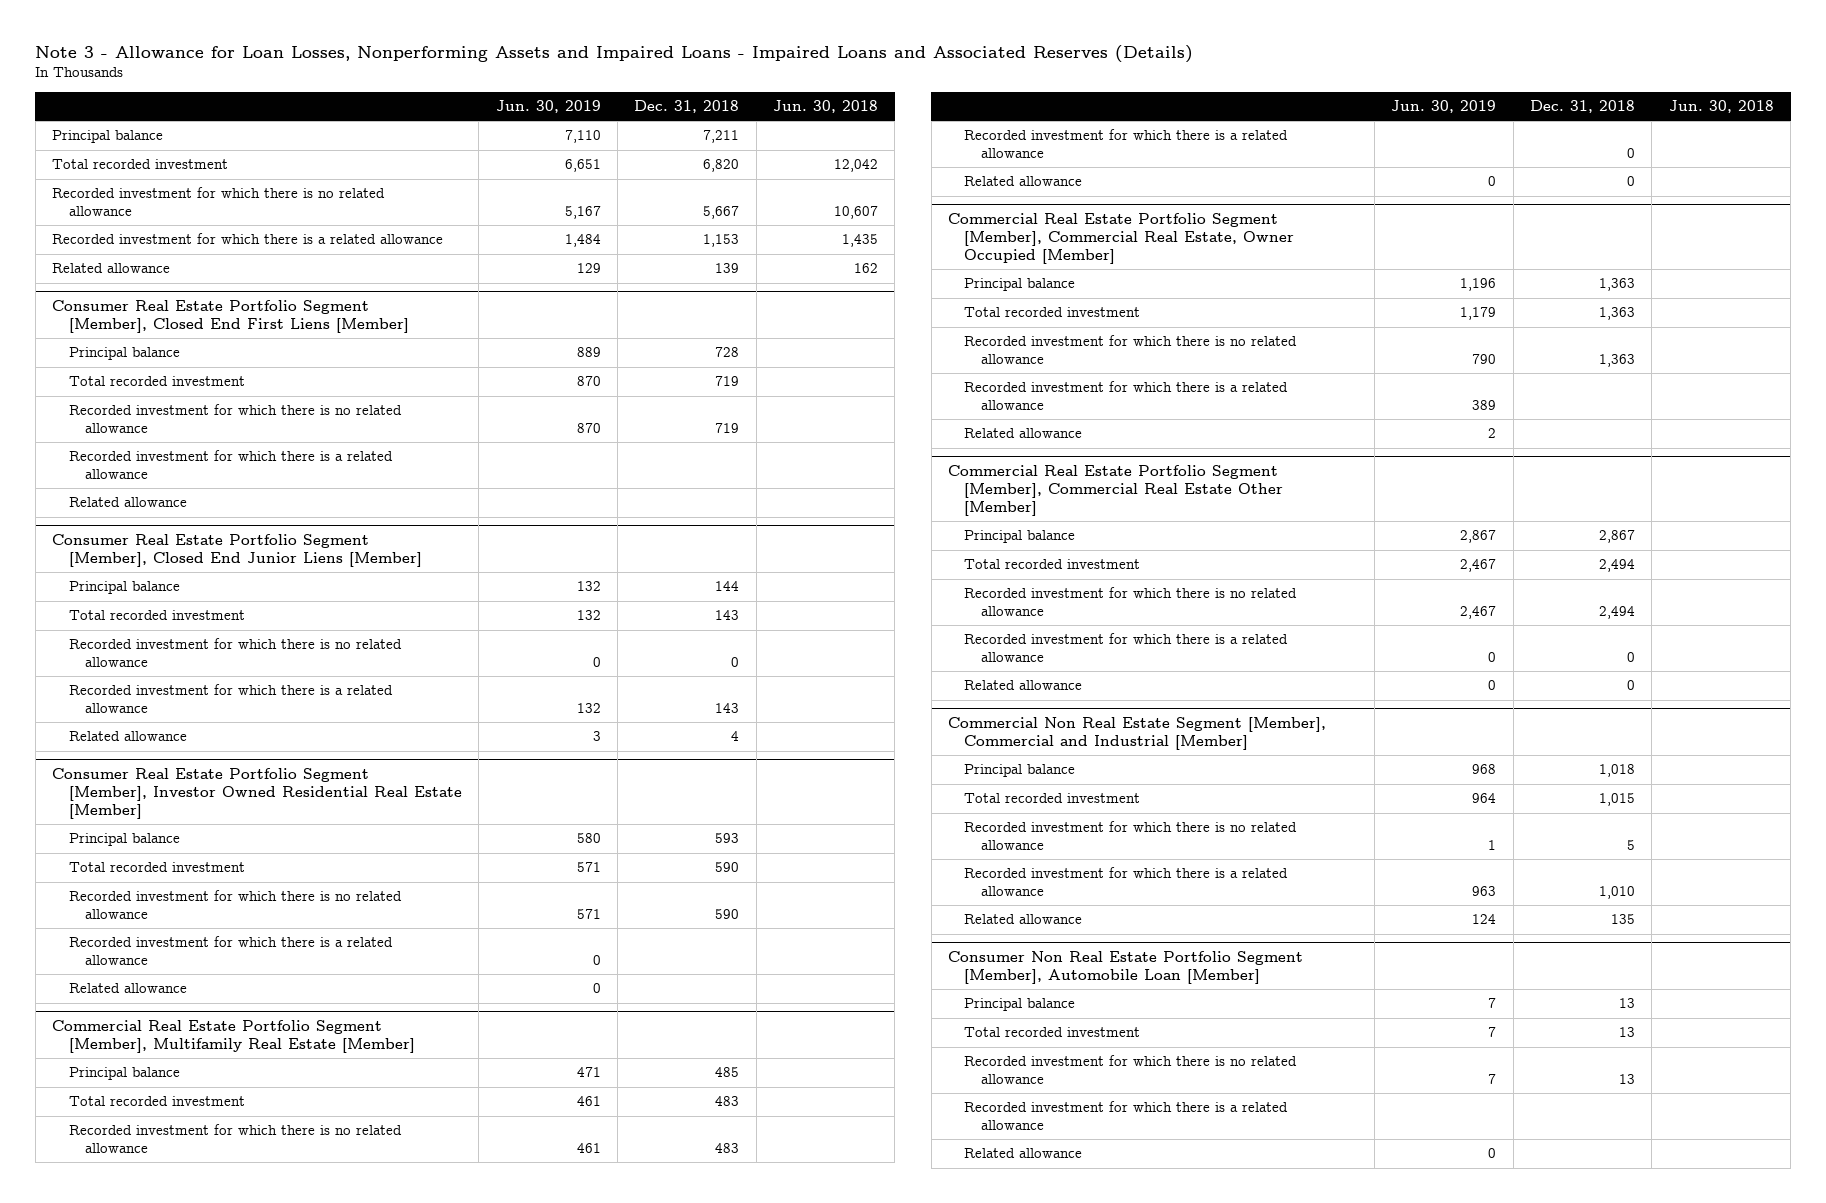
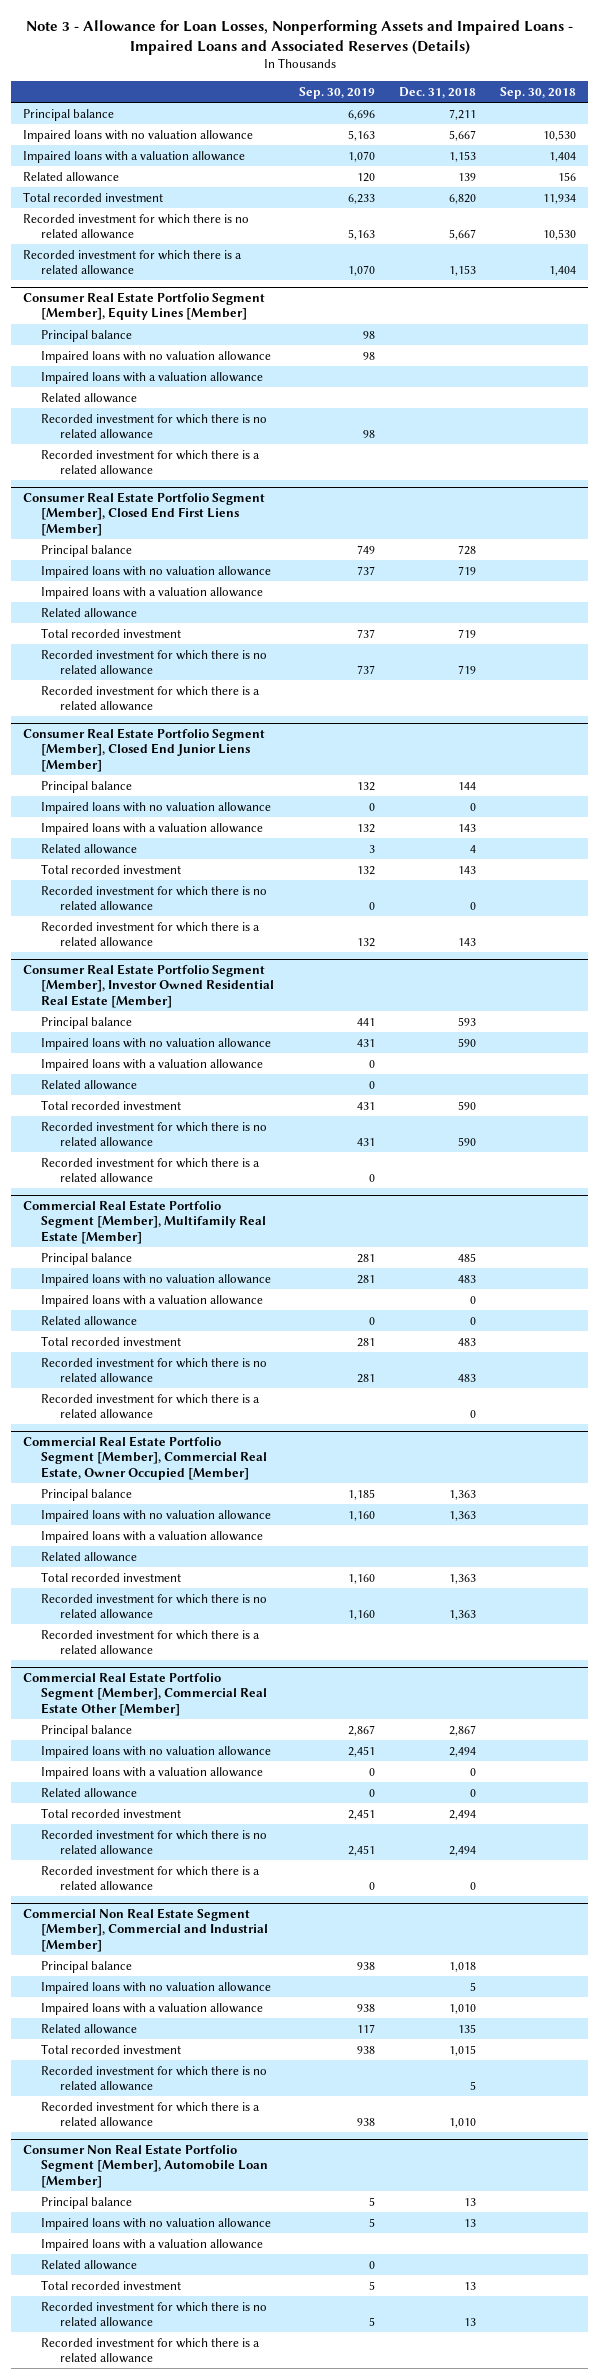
- | Jun. 30, 2019 | Dec. 31, 2018 | Jun. 30, 2018
+ | Sep. 30, 2019 | Dec. 31, 2018 | Sep. 30, 2018
+ Impaired loans with no valuation allowance | 5,163 | 5,667 | 10,530
+ Impaired loans with a valuation allowance | 1,070 | 1,153 | 1,404
moved up: Related allowance | 120 | 139 | 156
+ Consumer Real Estate Portfolio Segment [Member], Equity Lines [Member]
+ Principal balance | 98 | |
+ Impaired loans with no valuation allowance | 98 | |
+ Impaired loans with a valuation allowance
+ Related allowance
+ Recorded investment for which there is no related allowance | 98 | |
+ Recorded investment for which there is a related allowance
@ Consumer Real Estate Portfolio Segment [Member], Closed End First Liens [Member]
+ Impaired loans with no valuation allowance | 737 | 719 |
+ Impaired loans with a valuation allowance
moved up: Related allowance
@ Consumer Real Estate Portfolio Segment [Member], Closed End Junior Liens [Member]
+ Impaired loans with no valuation allowance | 0 | 0 |
+ Impaired loans with a valuation allowance | 132 | 143 |
moved up: Related allowance | 3 | 4 |
@ Consumer Real Estate Portfolio Segment [Member], Investor Owned Residential Real Estate [Member]
+ Impaired loans with no valuation allowance | 431 | 590 |
+ Impaired loans with a valuation allowance | 0 | |
moved up: Related allowance | 0 | |
@ Commercial Real Estate Portfolio Segment [Member], Multifamily Real Estate [Member]
+ Impaired loans with no valuation allowance | 281 | 483 |
+ Impaired loans with a valuation allowance | | 0 |
moved up: Related allowance | 0 | 0 |
@ Commercial Real Estate Portfolio Segment [Member], Commercial Real Estate, Owner Occupied [Member]
+ Impaired loans with no valuation allowance | 1,160 | 1,363 |
+ Impaired loans with a valuation allowance
moved up: Related allowance
@ Commercial Real Estate Portfolio Segment [Member], Commercial Real Estate Other [Member]
+ Impaired loans with no valuation allowance | 2,451 | 2,494 |
+ Impaired loans with a valuation allowance | 0 | 0 |
moved up: Related allowance | 0 | 0 |
@ Commercial Non Real Estate Segment [Member], Commercial and Industrial [Member]
+ Impaired loans with no valuation allowance | | 5 |
+ Impaired loans with a valuation allowance | 938 | 1,010 |
moved up: Related allowance | 117 | 135 |
@ Consumer Non Real Estate Portfolio Segment [Member], Automobile Loan [Member]
+ Impaired loans with no valuation allowance | 5 | 13 |
+ Impaired loans with a valuation allowance
moved up: Related allowance | 0 | |

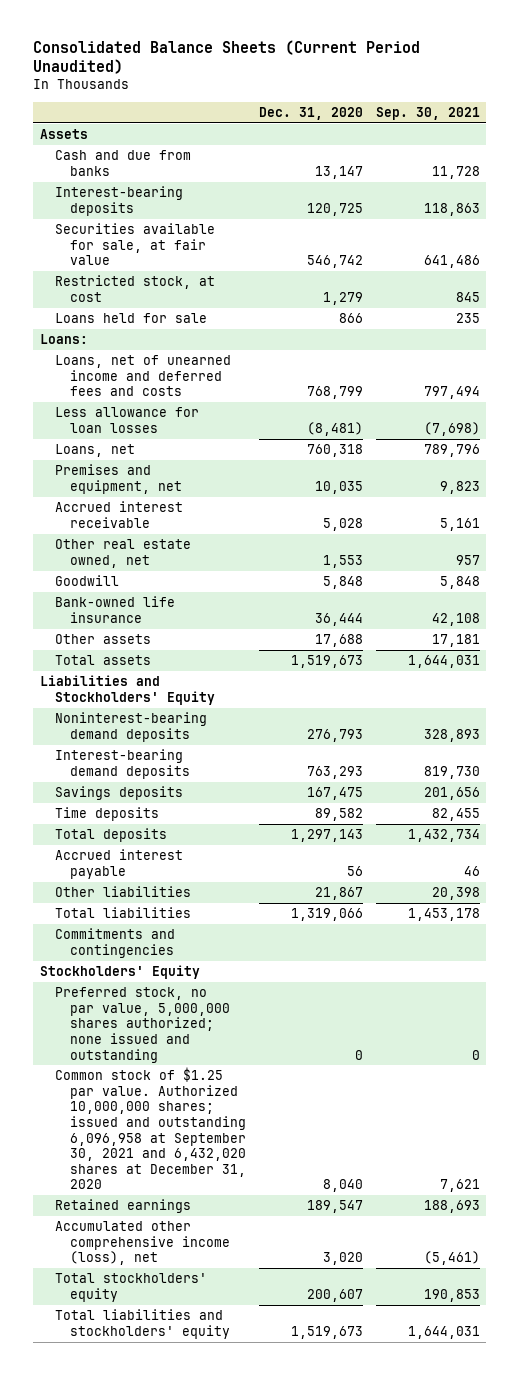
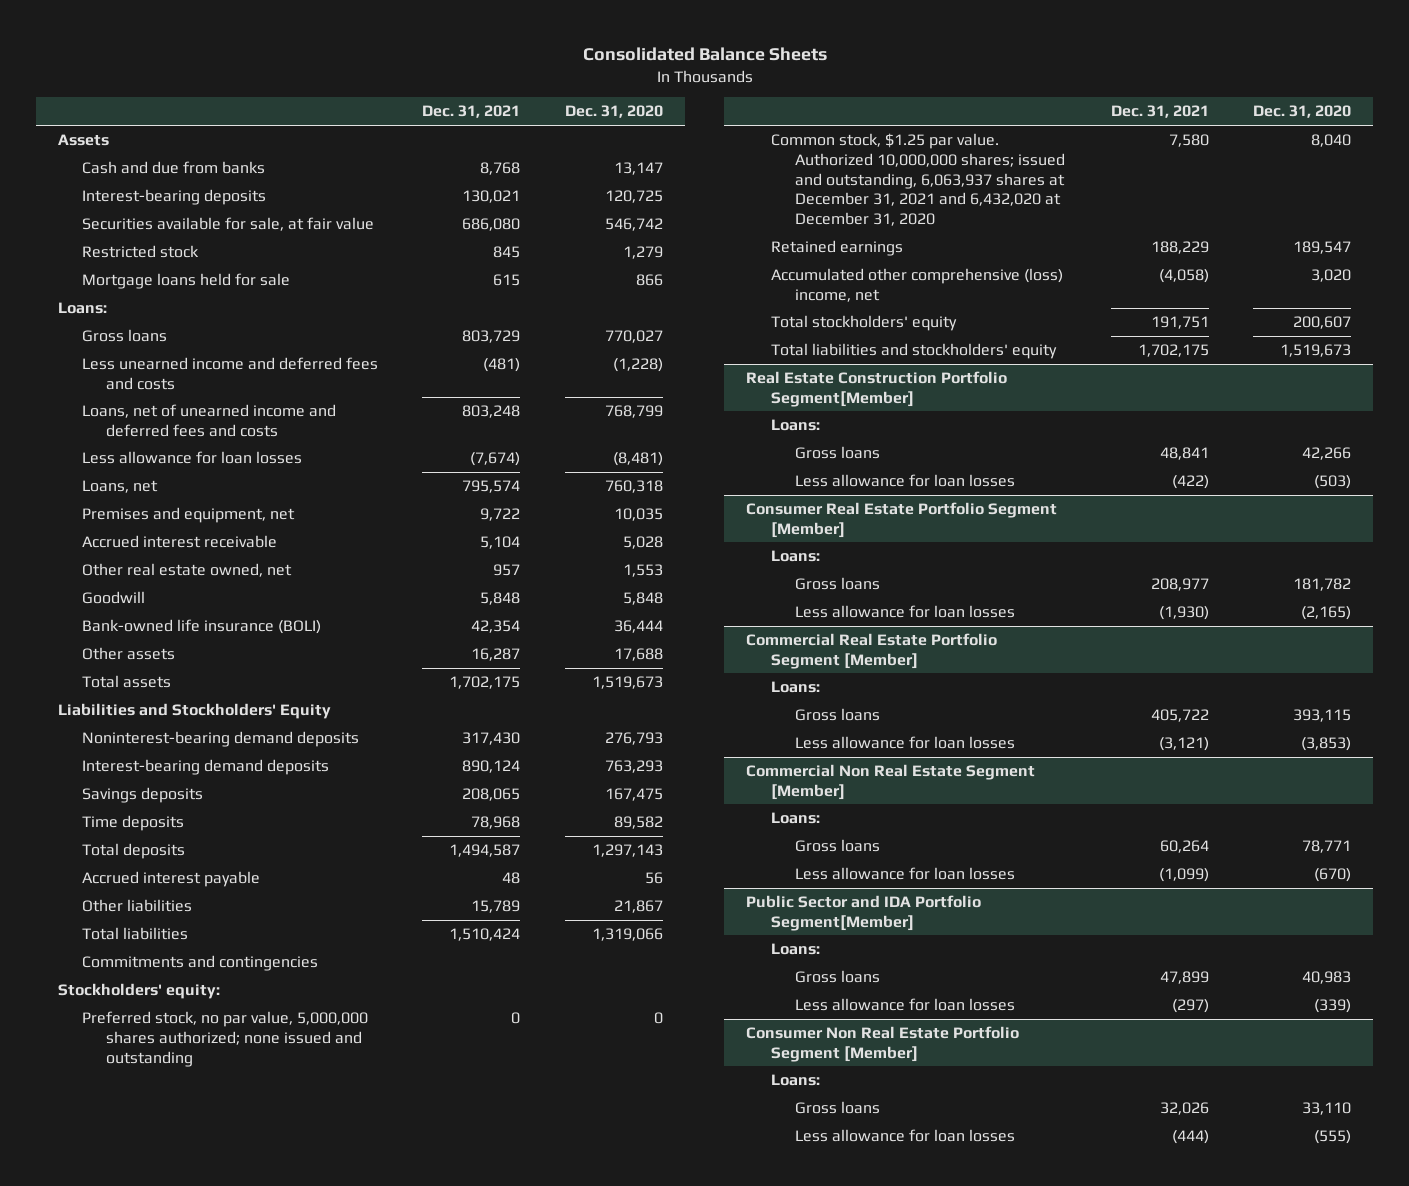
- Consolidated Balance Sheets (Current Period Unaudited)
+ Consolidated Balance Sheets
- | Dec. 31, 2020 | Sep. 30, 2021
+ | Dec. 31, 2021 | Dec. 31, 2020
- Restricted stock, at cost | 1,279 | 845
- Loans held for sale | 866 | 235
+ Restricted stock | 845 | 1,279
+ Mortgage loans held for sale | 615 | 866
+ Gross loans | 803,729 | 770,027
+ Less unearned income and deferred fees and costs | (481) | (1,228)
- Bank-owned life insurance | 36,444 | 42,108
+ Bank-owned life insurance (BOLI) | 42,354 | 36,444
- Stockholders' Equity
+ Stockholders' equity:
- Common stock of $1.25 par value. Authorized 10,000,000 shares; issued and outstanding 6,096,958 at September 30, 2021 and 6,432,020 shares at December 31, 2020 | 8,040 | 7,621
+ Common stock, $1.25 par value. Authorized 10,000,000 shares; issued and outstanding, 6,063,937 shares at December 31, 2021 and 6,432,020 at December 31, 2020 | 7,580 | 8,040
- Accumulated other comprehensive income (loss), net | 3,020 | (5,461)
+ Accumulated other comprehensive (loss) income, net | (4,058) | 3,020
+ Real Estate Construction Portfolio Segment[Member]
+ Loans:
+ Gross loans | 48,841 | 42,266
+ Less allowance for loan losses | (422) | (503)
+ Consumer Real Estate Portfolio Segment [Member]
+ Loans:
+ Gross loans | 208,977 | 181,782
+ Less allowance for loan losses | (1,930) | (2,165)
+ Commercial Real Estate Portfolio Segment [Member]
+ Loans:
+ Gross loans | 405,722 | 393,115
+ Less allowance for loan losses | (3,121) | (3,853)
+ Commercial Non Real Estate Segment [Member]
+ Loans:
+ Gross loans | 60,264 | 78,771
+ Less allowance for loan losses | (1,099) | (670)
+ Public Sector and IDA Portfolio Segment[Member]
+ Loans:
+ Gross loans | 47,899 | 40,983
+ Less allowance for loan losses | (297) | (339)
+ Consumer Non Real Estate Portfolio Segment [Member]
+ Loans:
+ Gross loans | 32,026 | 33,110
+ Less allowance for loan losses | (444) | (555)

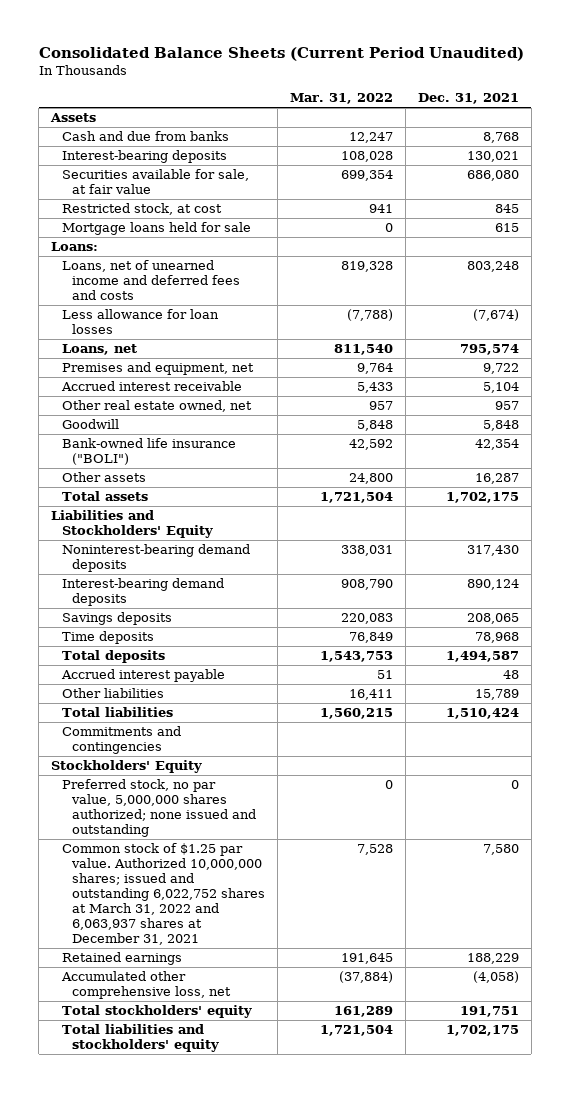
- Consolidated Balance Sheets
+ Consolidated Balance Sheets (Current Period Unaudited)
- | Dec. 31, 2021 | Dec. 31, 2020
+ | Mar. 31, 2022 | Dec. 31, 2021
- Restricted stock | 845 | 1,279
+ Restricted stock, at cost | 941 | 845
- Gross loans | 803,729 | 770,027
- Less unearned income and deferred fees and costs | (481) | (1,228)
- Bank-owned life insurance (BOLI) | 42,354 | 36,444
+ Bank-owned life insurance ("BOLI") | 42,592 | 42,354
- Stockholders' equity:
+ Stockholders' Equity
- Common stock, $1.25 par value. Authorized 10,000,000 shares; issued and outstanding, 6,063,937 shares at December 31, 2021 and 6,432,020 at December 31, 2020 | 7,580 | 8,040
+ Common stock of $1.25 par value. Authorized 10,000,000 shares; issued and outstanding 6,022,752 shares at March 31, 2022 and 6,063,937 shares at December 31, 2021 | 7,528 | 7,580
- Accumulated other comprehensive (loss) income, net | (4,058) | 3,020
+ Accumulated other comprehensive loss, net | (37,884) | (4,058)
- Real Estate Construction Portfolio Segment[Member]
- Loans:
- Gross loans | 48,841 | 42,266
- Less allowance for loan losses | (422) | (503)
- Consumer Real Estate Portfolio Segment [Member]
- Loans:
- Gross loans | 208,977 | 181,782
- Less allowance for loan losses | (1,930) | (2,165)
- Commercial Real Estate Portfolio Segment [Member]
- Loans:
- Gross loans | 405,722 | 393,115
- Less allowance for loan losses | (3,121) | (3,853)
- Commercial Non Real Estate Segment [Member]
- Loans:
- Gross loans | 60,264 | 78,771
- Less allowance for loan losses | (1,099) | (670)
- Public Sector and IDA Portfolio Segment[Member]
- Loans:
- Gross loans | 47,899 | 40,983
- Less allowance for loan losses | (297) | (339)
- Consumer Non Real Estate Portfolio Segment [Member]
- Loans:
- Gross loans | 32,026 | 33,110
- Less allowance for loan losses | (444) | (555)

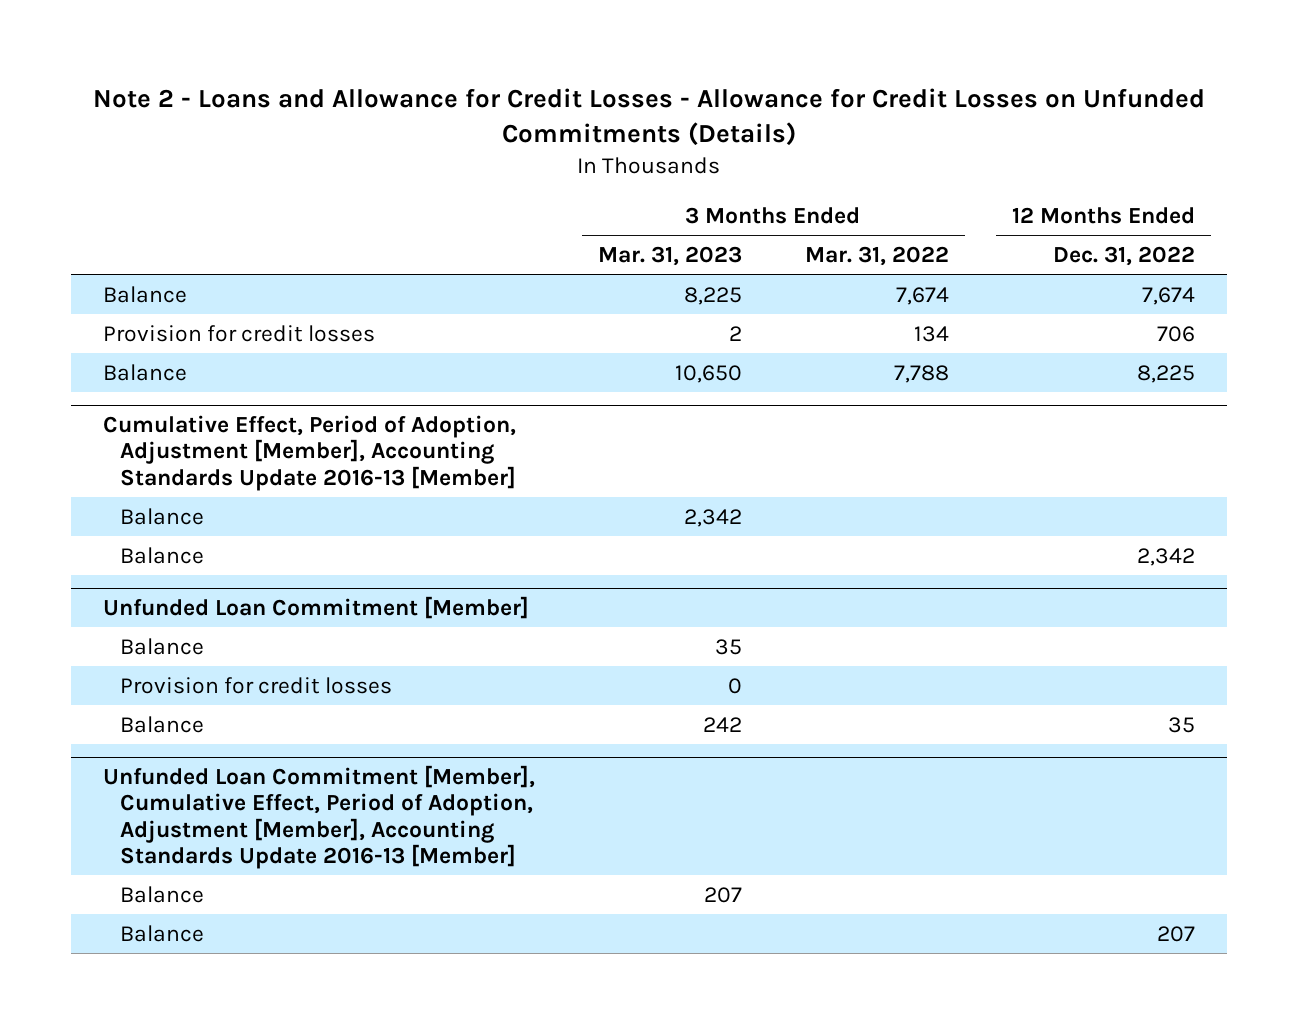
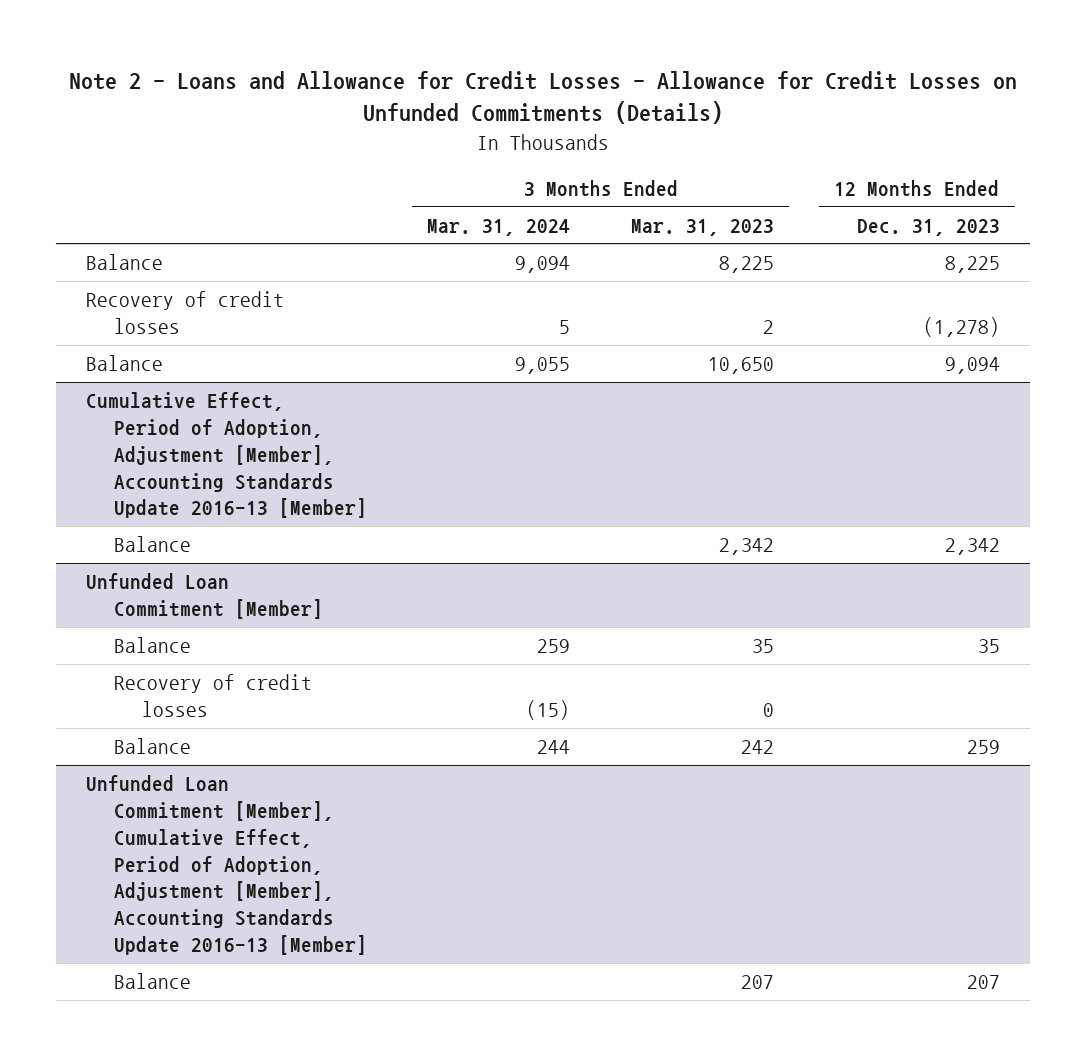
- | 3 Months Ended Mar. 31, 2023 | 3 Months Ended Mar. 31, 2022 | 12 Months Ended Dec. 31, 2022
+ | 3 Months Ended Mar. 31, 2024 | 3 Months Ended Mar. 31, 2023 | 12 Months Ended Dec. 31, 2023
- Provision for credit losses | 2 | 134 | 706
+ Recovery of credit losses | 5 | 2 | (1,278)
@ Cumulative Effect, Period of Adoption, Adjustment [Member], Accounting Standards Update 2016-13 [Member]
- Balance | | | 2,342
@ Unfunded Loan Commitment [Member]
- Provision for credit losses | 0 | |
+ Recovery of credit losses | (15) | 0 |
@ Unfunded Loan Commitment [Member], Cumulative Effect, Period of Adoption, Adjustment [Member], Accounting Standards Update 2016-13 [Member]
- Balance | | | 207

